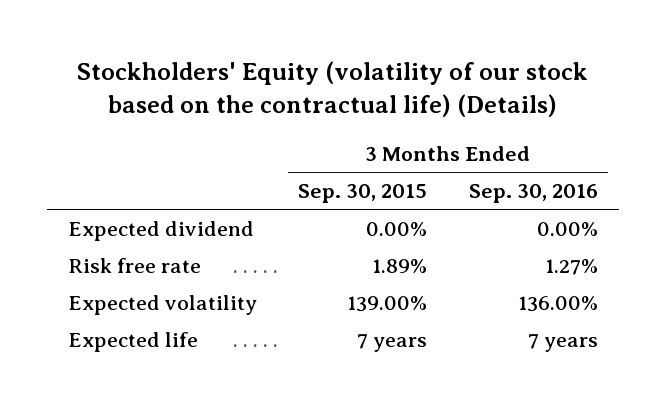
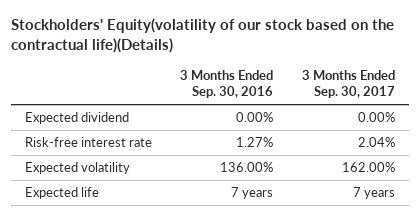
- Stockholders' Equity (volatility of our stock based on the contractual life) (Details)
+ Stockholders' Equity(volatility of our stock based on the contractual life)(Details)
- | 3 Months Ended Sep. 30, 2015 | 3 Months Ended Sep. 30, 2016
+ | 3 Months Ended Sep. 30, 2016 | 3 Months Ended Sep. 30, 2017
- Risk free rate | 1.89% | 1.27%
+ Risk-free interest rate | 1.27% | 2.04%

